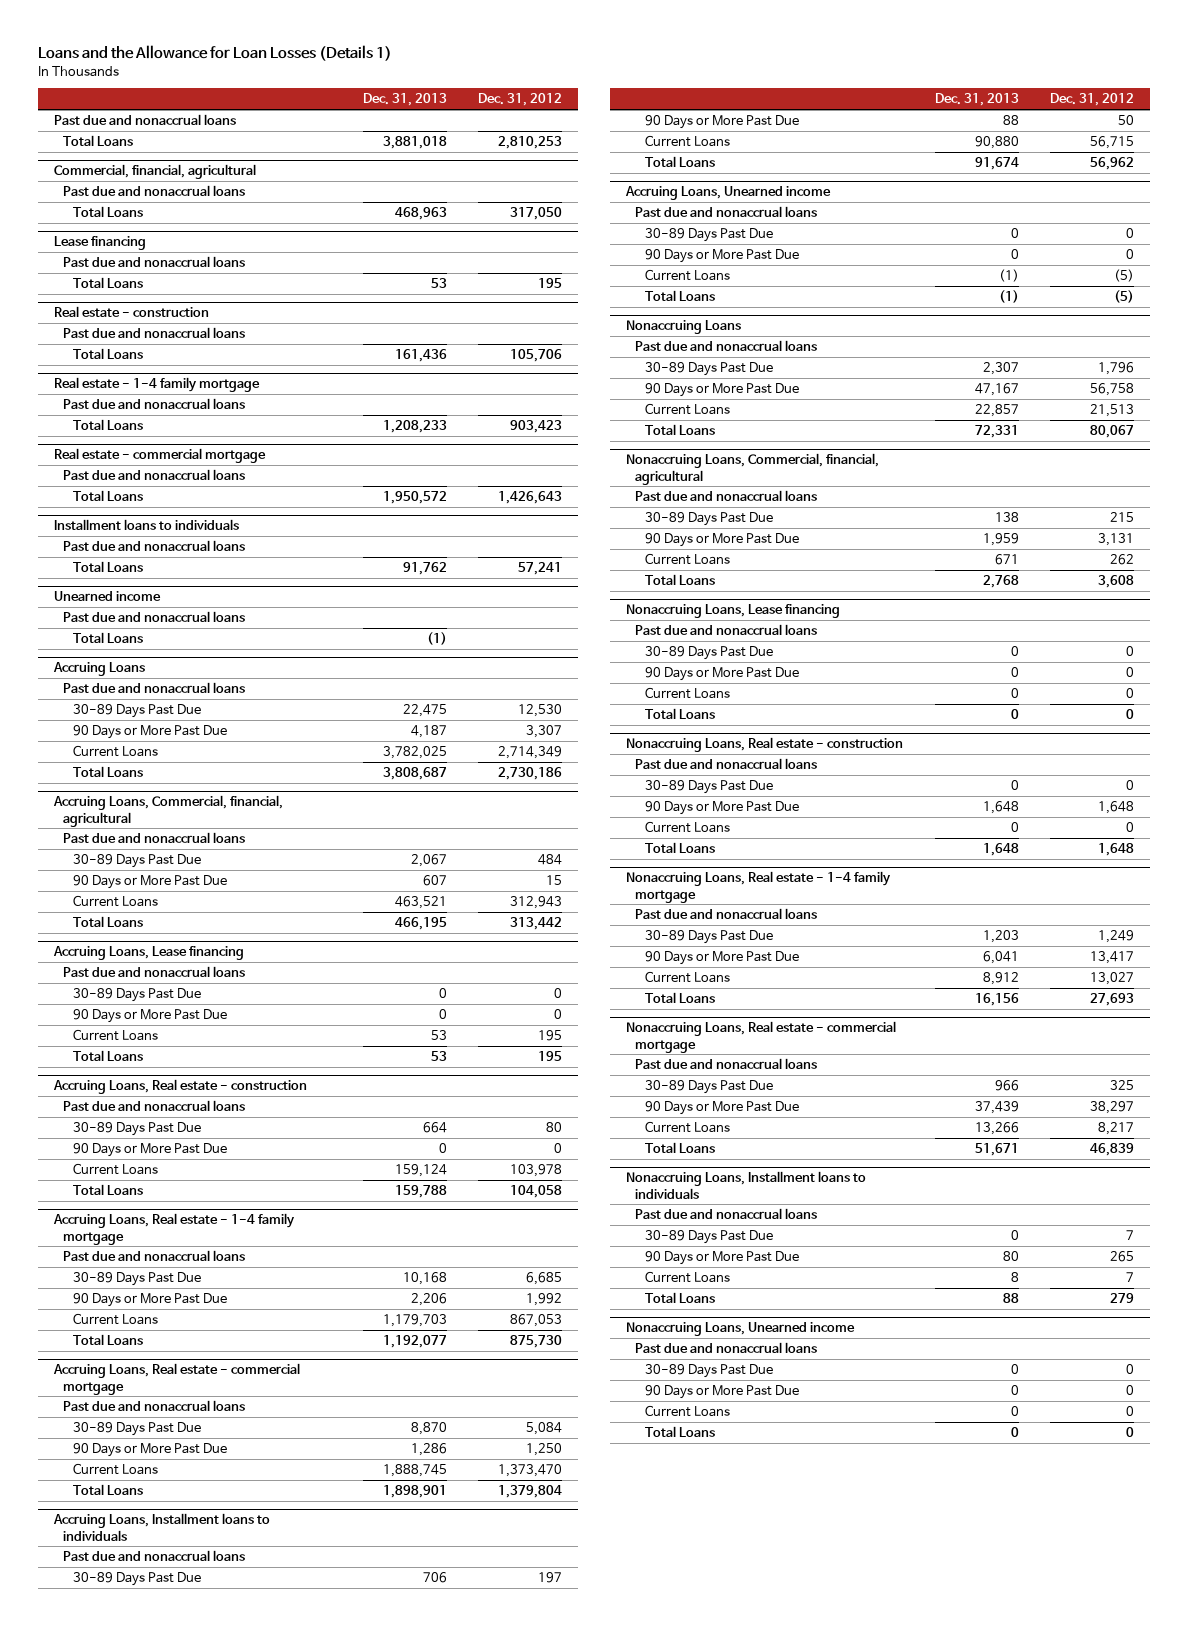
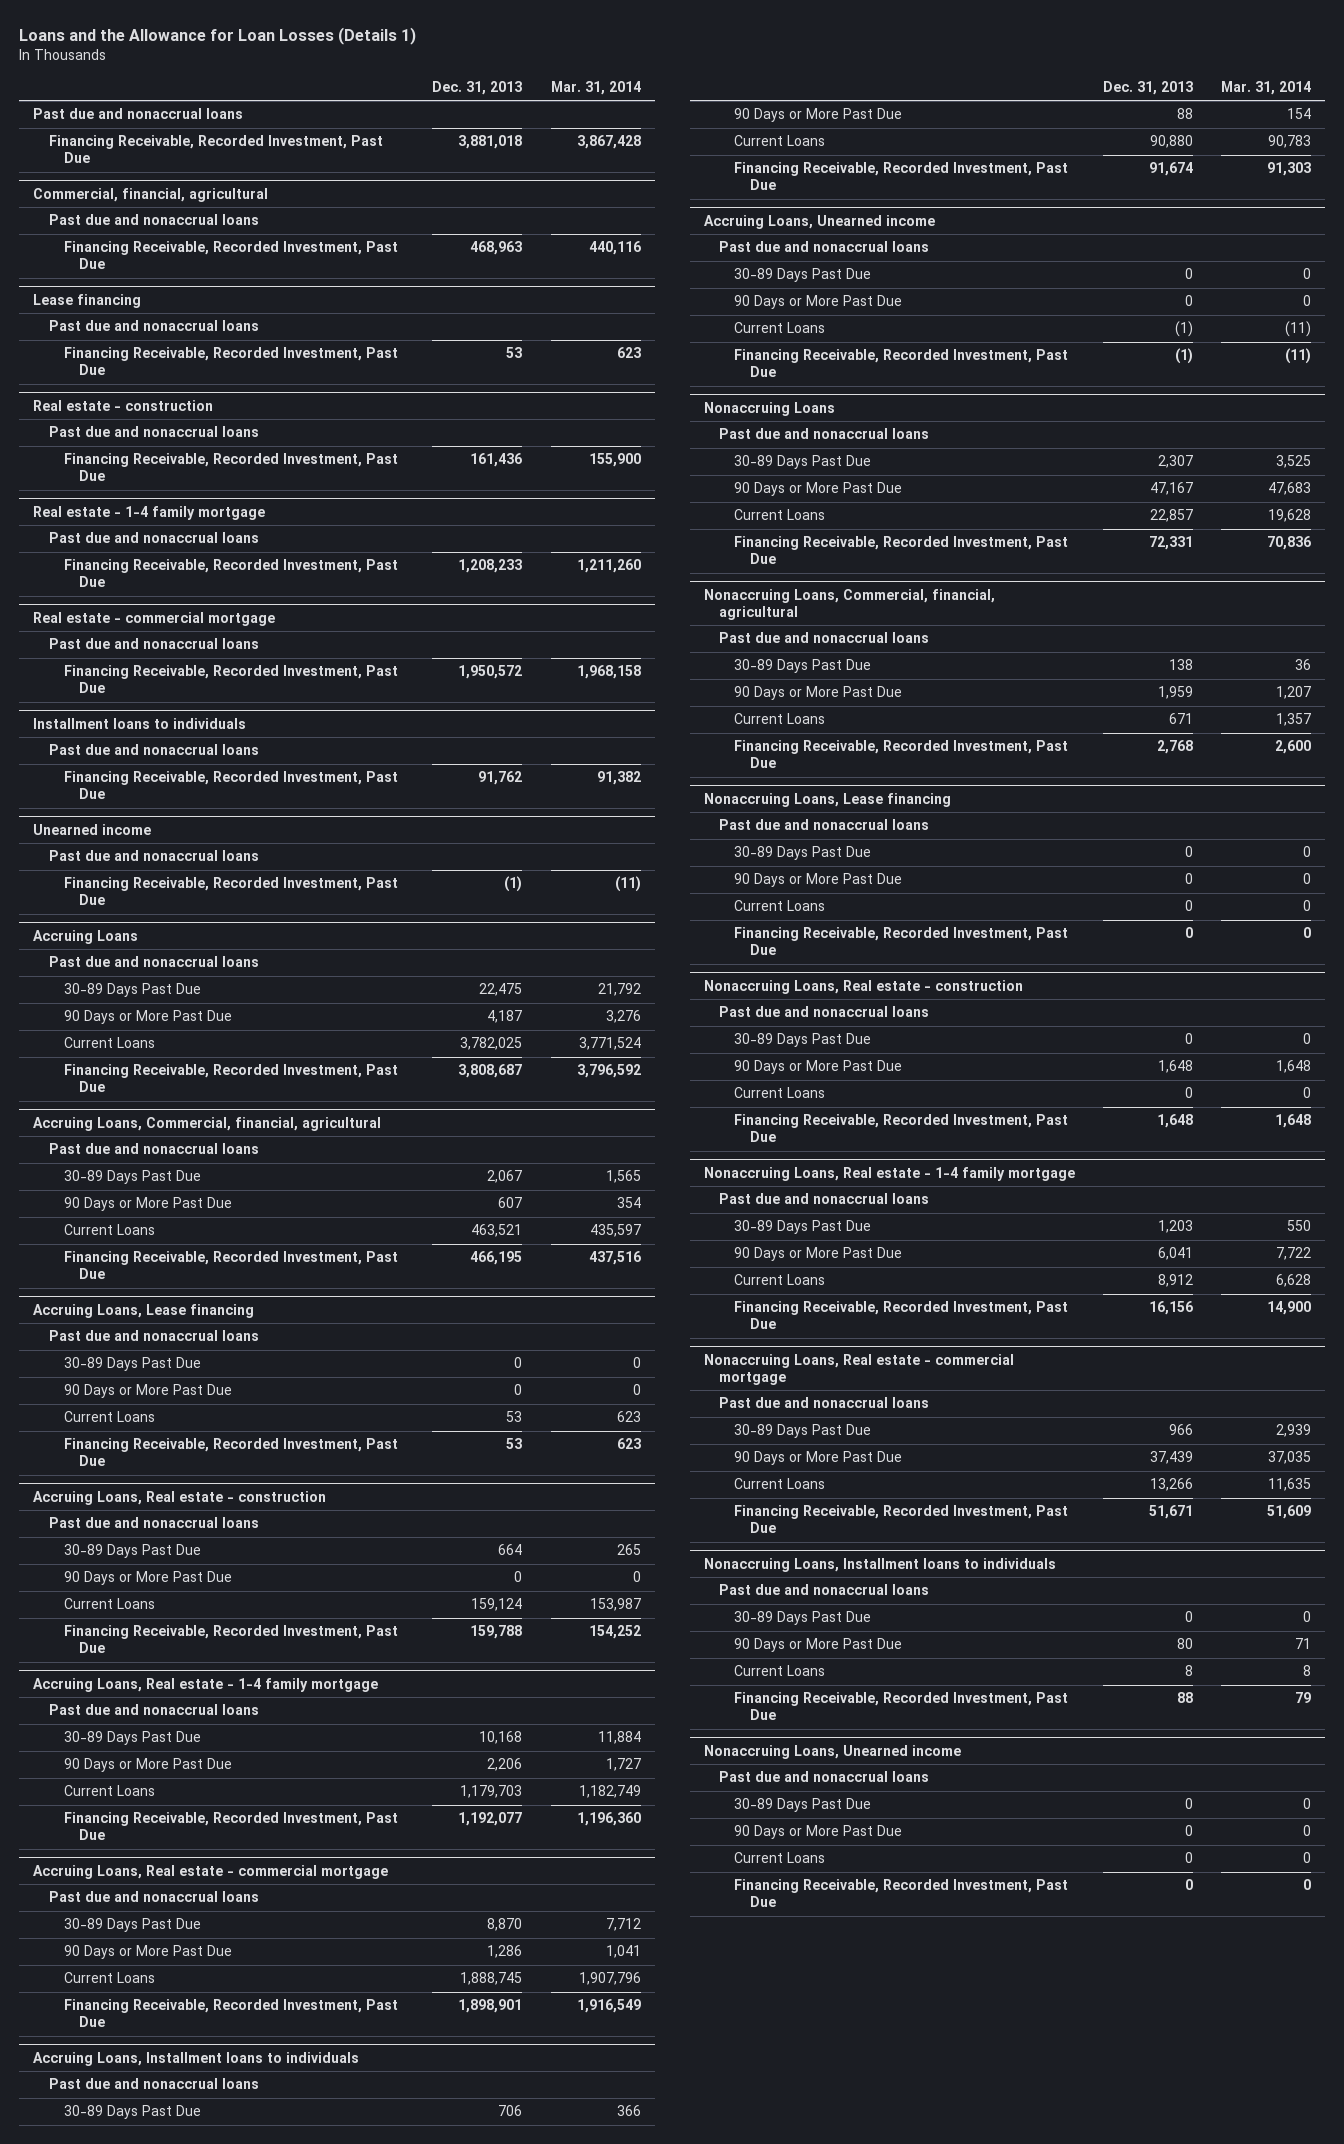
- | Dec. 31, 2013 | Dec. 31, 2012
+ | Dec. 31, 2013 | Mar. 31, 2014
- Total Loans | 3,881,018 | 2,810,253
+ Financing Receivable, Recorded Investment, Past Due | 3,881,018 | 3,867,428
@ Commercial, financial, agricultural
- Total Loans | 468,963 | 317,050
+ Financing Receivable, Recorded Investment, Past Due | 468,963 | 440,116
@ Lease financing
- Total Loans | 53 | 195
+ Financing Receivable, Recorded Investment, Past Due | 53 | 623
@ Real estate - construction
- Total Loans | 161,436 | 105,706
+ Financing Receivable, Recorded Investment, Past Due | 161,436 | 155,900
@ Real estate - 1-4 family mortgage
- Total Loans | 1,208,233 | 903,423
+ Financing Receivable, Recorded Investment, Past Due | 1,208,233 | 1,211,260
@ Real estate - commercial mortgage
- Total Loans | 1,950,572 | 1,426,643
+ Financing Receivable, Recorded Investment, Past Due | 1,950,572 | 1,968,158
@ Installment loans to individuals
- Total Loans | 91,762 | 57,241
+ Financing Receivable, Recorded Investment, Past Due | 91,762 | 91,382
@ Unearned income
- Total Loans | (1) |
+ Financing Receivable, Recorded Investment, Past Due | (1) | (11)
@ Accruing Loans
- Total Loans | 3,808,687 | 2,730,186
+ Financing Receivable, Recorded Investment, Past Due | 3,808,687 | 3,796,592
@ Accruing Loans, Commercial, financial, agricultural
- Total Loans | 466,195 | 313,442
+ Financing Receivable, Recorded Investment, Past Due | 466,195 | 437,516
@ Accruing Loans, Lease financing
- Total Loans | 53 | 195
+ Financing Receivable, Recorded Investment, Past Due | 53 | 623
@ Accruing Loans, Real estate - construction
- Total Loans | 159,788 | 104,058
+ Financing Receivable, Recorded Investment, Past Due | 159,788 | 154,252
@ Accruing Loans, Real estate - 1-4 family mortgage
- Total Loans | 1,192,077 | 875,730
+ Financing Receivable, Recorded Investment, Past Due | 1,192,077 | 1,196,360
@ Accruing Loans, Real estate - commercial mortgage
- Total Loans | 1,898,901 | 1,379,804
+ Financing Receivable, Recorded Investment, Past Due | 1,898,901 | 1,916,549
@ Accruing Loans, Installment loans to individuals
- Total Loans | 91,674 | 56,962
+ Financing Receivable, Recorded Investment, Past Due | 91,674 | 91,303
@ Accruing Loans, Unearned income
- Total Loans | (1) | (5)
+ Financing Receivable, Recorded Investment, Past Due | (1) | (11)
@ Nonaccruing Loans
- Total Loans | 72,331 | 80,067
+ Financing Receivable, Recorded Investment, Past Due | 72,331 | 70,836
@ Nonaccruing Loans, Commercial, financial, agricultural
- Total Loans | 2,768 | 3,608
+ Financing Receivable, Recorded Investment, Past Due | 2,768 | 2,600
@ Nonaccruing Loans, Lease financing
- Total Loans | 0 | 0
+ Financing Receivable, Recorded Investment, Past Due | 0 | 0
@ Nonaccruing Loans, Real estate - construction
- Total Loans | 1,648 | 1,648
+ Financing Receivable, Recorded Investment, Past Due | 1,648 | 1,648
@ Nonaccruing Loans, Real estate - 1-4 family mortgage
- Total Loans | 16,156 | 27,693
+ Financing Receivable, Recorded Investment, Past Due | 16,156 | 14,900
@ Nonaccruing Loans, Real estate - commercial mortgage
- Total Loans | 51,671 | 46,839
+ Financing Receivable, Recorded Investment, Past Due | 51,671 | 51,609
@ Nonaccruing Loans, Installment loans to individuals
- Total Loans | 88 | 279
+ Financing Receivable, Recorded Investment, Past Due | 88 | 79
@ Nonaccruing Loans, Unearned income
- Total Loans | 0 | 0
+ Financing Receivable, Recorded Investment, Past Due | 0 | 0

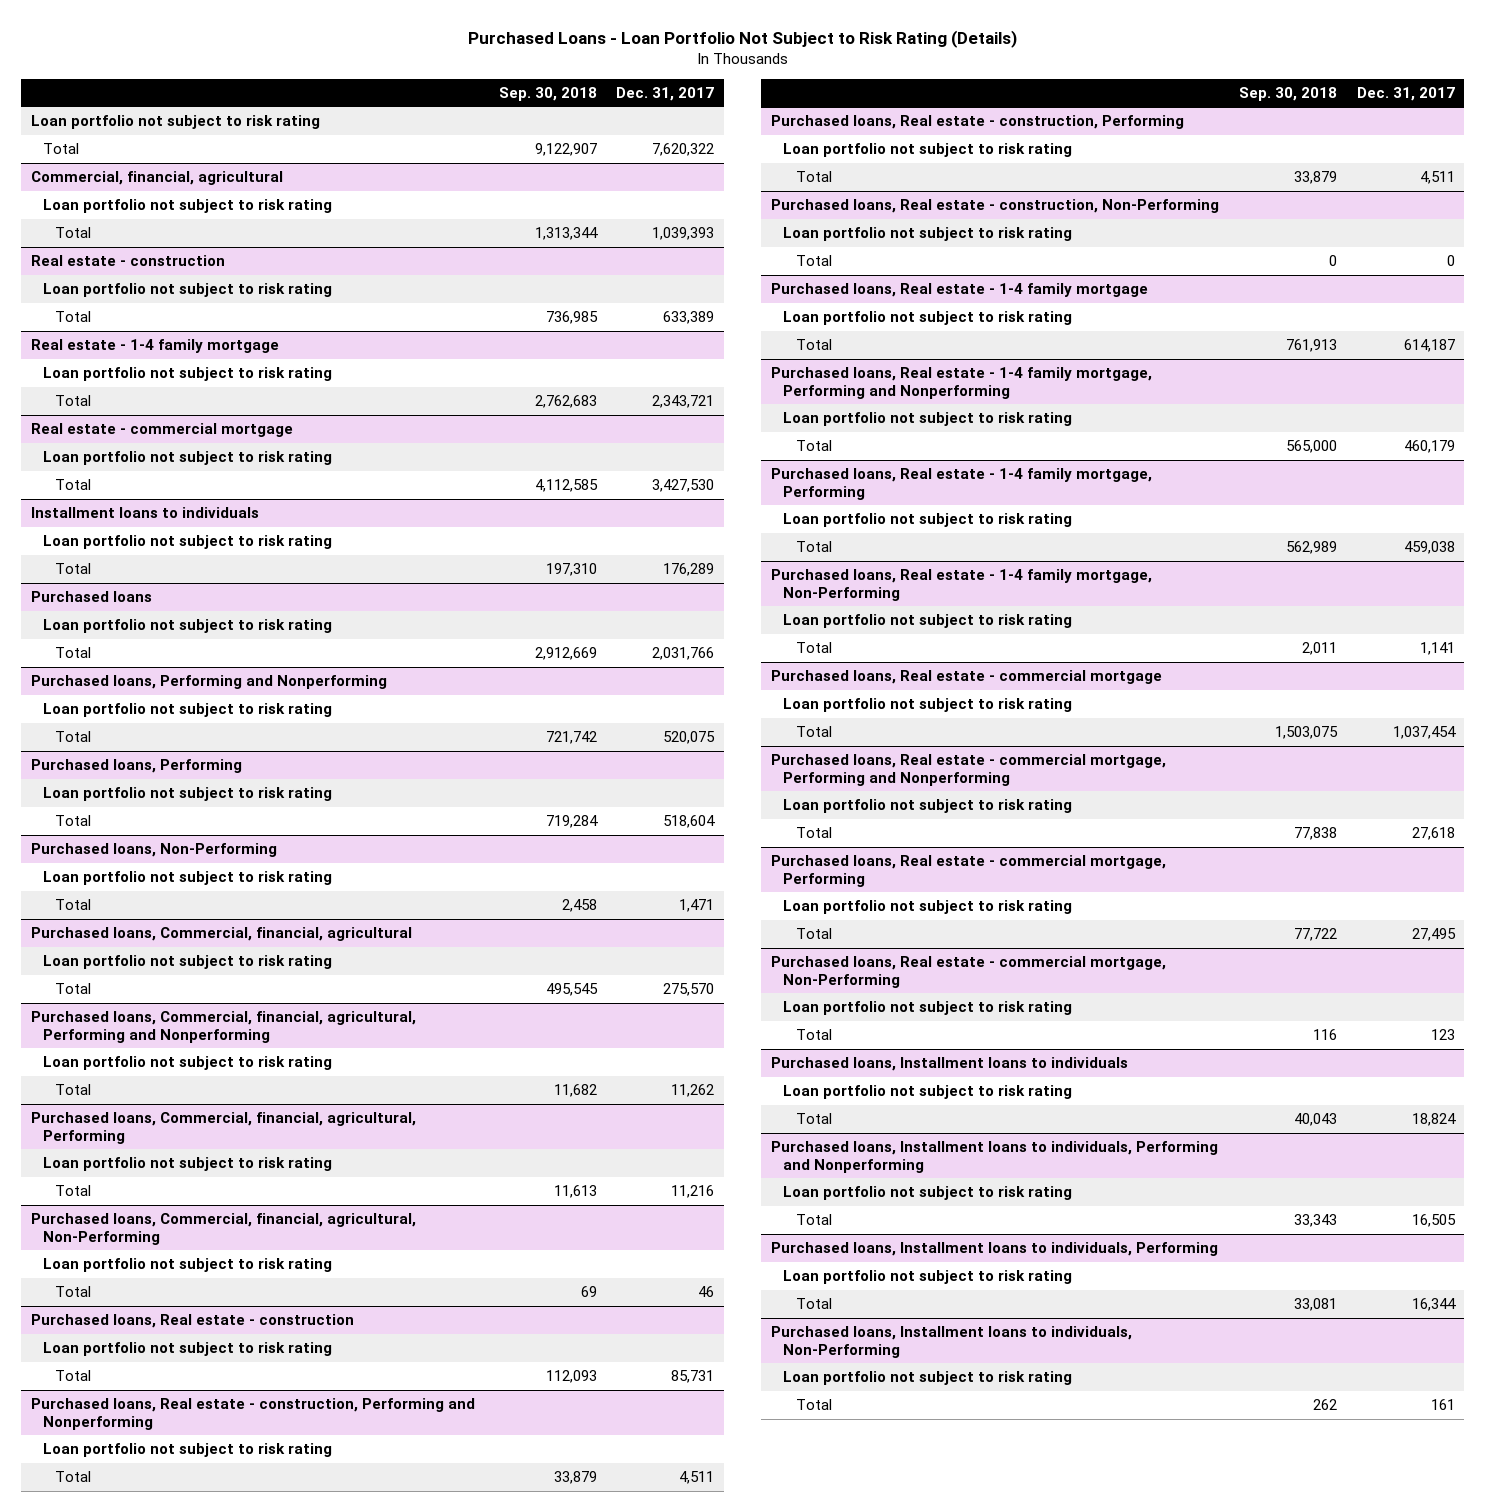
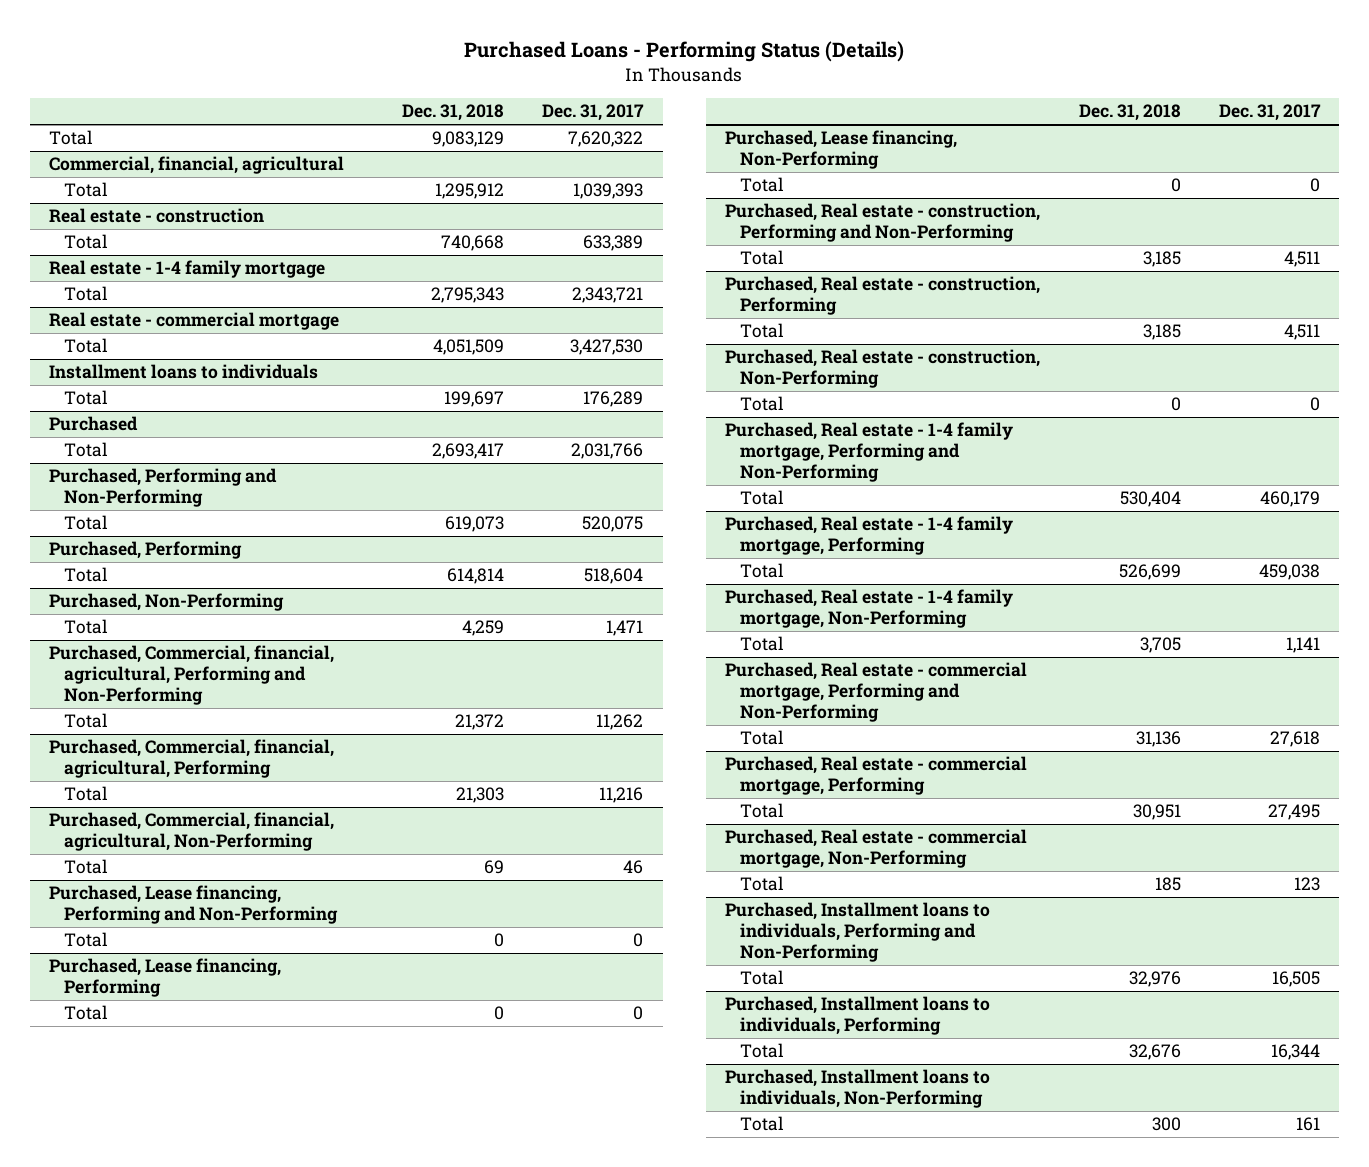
- Purchased Loans - Loan Portfolio Not Subject to Risk Rating (Details)
+ Purchased Loans - Performing Status (Details)
- | Sep. 30, 2018 | Dec. 31, 2017
+ | Dec. 31, 2018 | Dec. 31, 2017
- Loan portfolio not subject to risk rating
@ Commercial, financial, agricultural
- Loan portfolio not subject to risk rating
@ Real estate - construction
- Loan portfolio not subject to risk rating
@ Real estate - 1-4 family mortgage
- Loan portfolio not subject to risk rating
@ Real estate - commercial mortgage
- Loan portfolio not subject to risk rating
@ Installment loans to individuals
- Loan portfolio not subject to risk rating
- Purchased loans
- Loan portfolio not subject to risk rating
+ Purchased
- Purchased loans, Performing and Nonperforming
- Loan portfolio not subject to risk rating
+ Purchased, Performing and Non-Performing
- Purchased loans, Performing
- Loan portfolio not subject to risk rating
+ Purchased, Performing
- Purchased loans, Non-Performing
- Loan portfolio not subject to risk rating
+ Purchased, Non-Performing
- Purchased loans, Commercial, financial, agricultural
- Loan portfolio not subject to risk rating
- Total | 495,545 | 275,570
- Purchased loans, Commercial, financial, agricultural, Performing and Nonperforming
- Loan portfolio not subject to risk rating
+ Purchased, Commercial, financial, agricultural, Performing and Non-Performing
- Purchased loans, Commercial, financial, agricultural, Performing
- Loan portfolio not subject to risk rating
+ Purchased, Commercial, financial, agricultural, Performing
- Purchased loans, Commercial, financial, agricultural, Non-Performing
- Loan portfolio not subject to risk rating
+ Purchased, Commercial, financial, agricultural, Non-Performing
- Purchased loans, Real estate - construction
- Loan portfolio not subject to risk rating
- Total | 112,093 | 85,731
- Purchased loans, Real estate - construction, Performing and Nonperforming
- Loan portfolio not subject to risk rating
+ Purchased, Lease financing, Performing and Non-Performing
+ Total | 0 | 0
+ Purchased, Lease financing, Performing
+ Total | 0 | 0
+ Purchased, Lease financing, Non-Performing
+ Total | 0 | 0
+ Purchased, Real estate - construction, Performing and Non-Performing
- Purchased loans, Real estate - construction, Performing
- Loan portfolio not subject to risk rating
+ Purchased, Real estate - construction, Performing
- Purchased loans, Real estate - construction, Non-Performing
- Loan portfolio not subject to risk rating
+ Purchased, Real estate - construction, Non-Performing
- Purchased loans, Real estate - 1-4 family mortgage
- Loan portfolio not subject to risk rating
- Total | 761,913 | 614,187
- Purchased loans, Real estate - 1-4 family mortgage, Performing and Nonperforming
- Loan portfolio not subject to risk rating
+ Purchased, Real estate - 1-4 family mortgage, Performing and Non-Performing
- Purchased loans, Real estate - 1-4 family mortgage, Performing
- Loan portfolio not subject to risk rating
+ Purchased, Real estate - 1-4 family mortgage, Performing
- Purchased loans, Real estate - 1-4 family mortgage, Non-Performing
- Loan portfolio not subject to risk rating
+ Purchased, Real estate - 1-4 family mortgage, Non-Performing
- Purchased loans, Real estate - commercial mortgage
- Loan portfolio not subject to risk rating
- Total | 1,503,075 | 1,037,454
- Purchased loans, Real estate - commercial mortgage, Performing and Nonperforming
- Loan portfolio not subject to risk rating
+ Purchased, Real estate - commercial mortgage, Performing and Non-Performing
- Purchased loans, Real estate - commercial mortgage, Performing
- Loan portfolio not subject to risk rating
+ Purchased, Real estate - commercial mortgage, Performing
- Purchased loans, Real estate - commercial mortgage, Non-Performing
- Loan portfolio not subject to risk rating
+ Purchased, Real estate - commercial mortgage, Non-Performing
- Purchased loans, Installment loans to individuals
- Loan portfolio not subject to risk rating
- Total | 40,043 | 18,824
- Purchased loans, Installment loans to individuals, Performing and Nonperforming
- Loan portfolio not subject to risk rating
+ Purchased, Installment loans to individuals, Performing and Non-Performing
- Purchased loans, Installment loans to individuals, Performing
- Loan portfolio not subject to risk rating
+ Purchased, Installment loans to individuals, Performing
- Purchased loans, Installment loans to individuals, Non-Performing
- Loan portfolio not subject to risk rating
+ Purchased, Installment loans to individuals, Non-Performing

